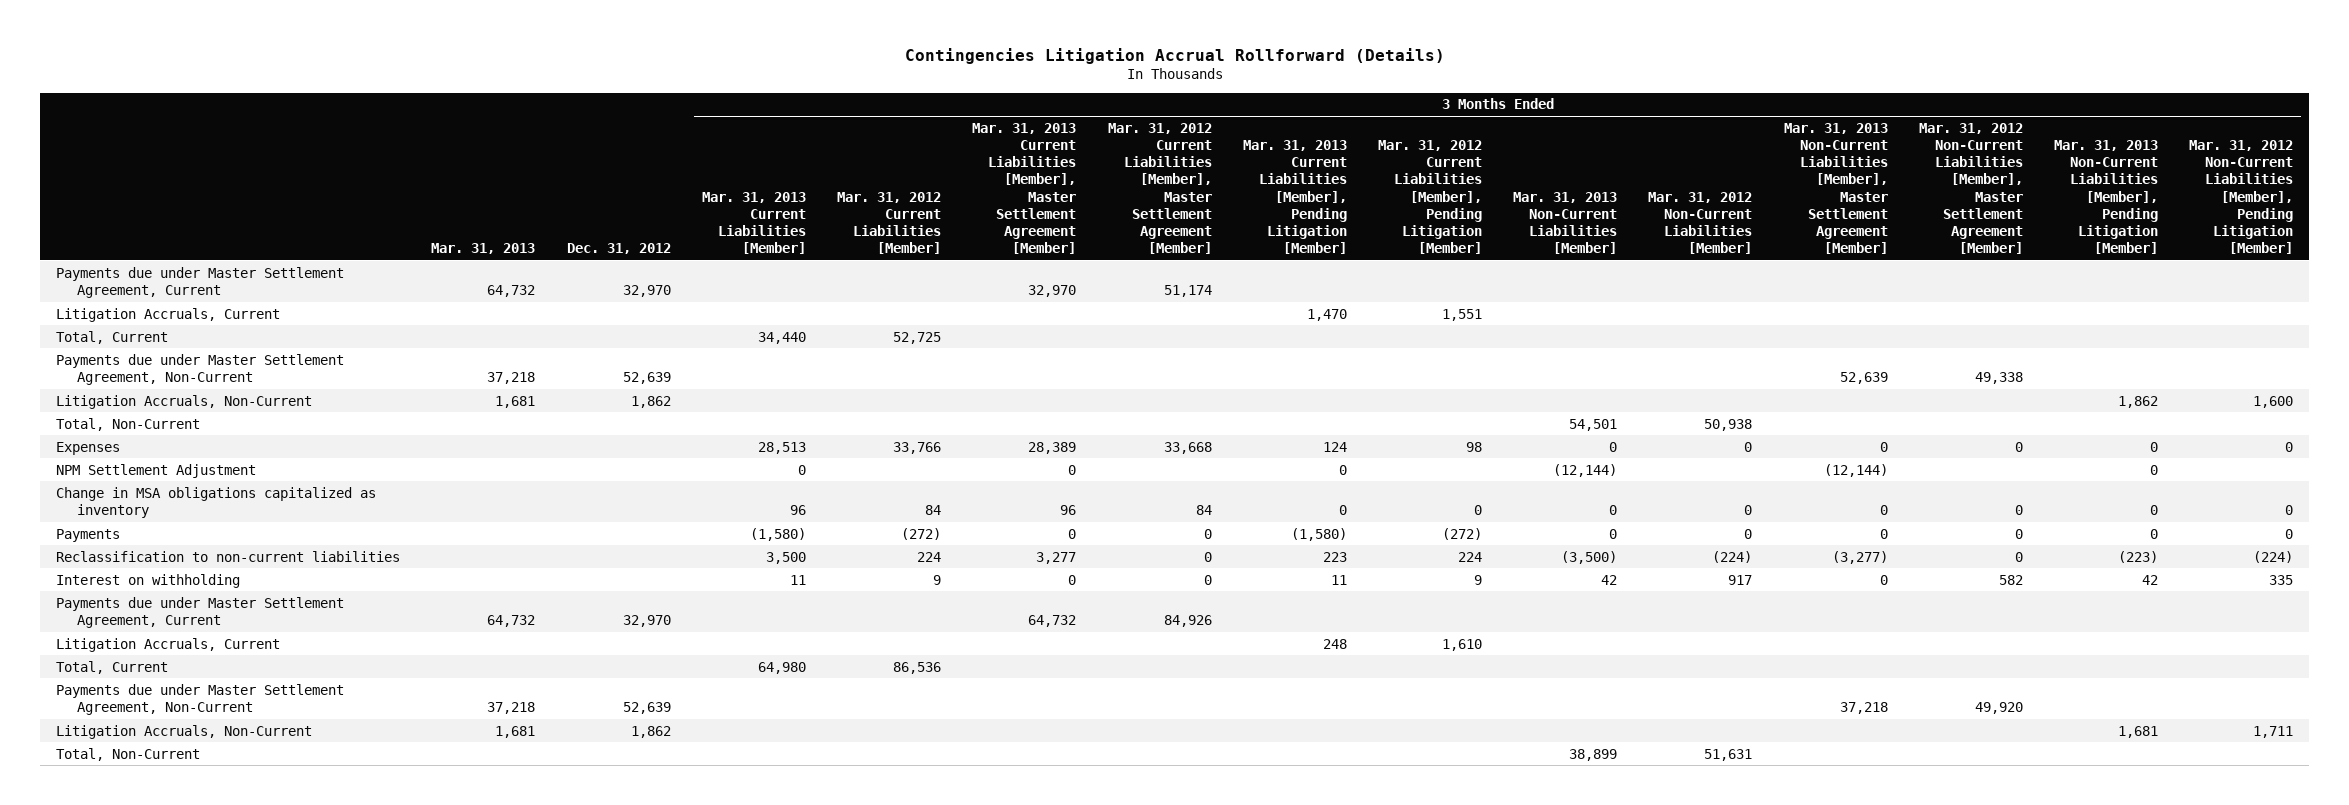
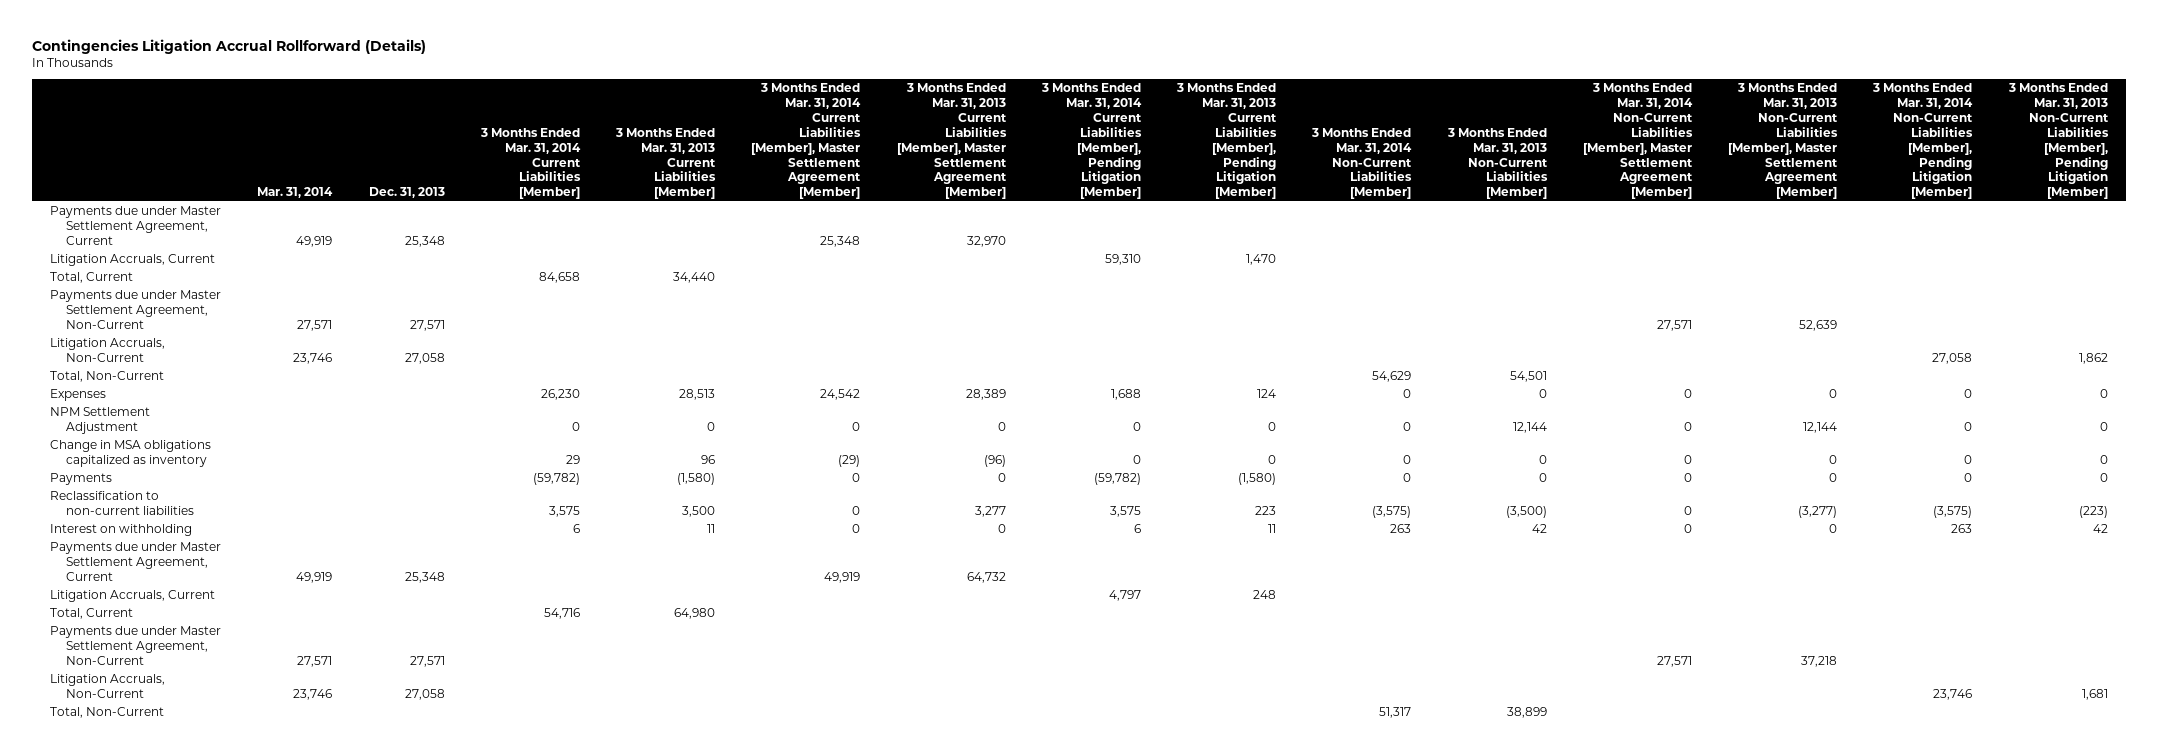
- | Mar. 31, 2013 | Dec. 31, 2012 | 3 Months Ended Mar. 31, 2013 Current Liabilities [Member] | 3 Months Ended Mar. 31, 2012 Current Liabilities [Member] | 3 Months Ended Mar. 31, 2013 Current Liabilities [Member], Master Settlement Agreement [Member] | 3 Months Ended Mar. 31, 2012 Current Liabilities [Member], Master Settlement Agreement [Member] | 3 Months Ended Mar. 31, 2013 Current Liabilities [Member], Pending Litigation [Member] | 3 Months Ended Mar. 31, 2012 Current Liabilities [Member], Pending Litigation [Member] | 3 Months Ended Mar. 31, 2013 Non-Current Liabilities [Member] | 3 Months Ended Mar. 31, 2012 Non-Current Liabilities [Member] | 3 Months Ended Mar. 31, 2013 Non-Current Liabilities [Member], Master Settlement Agreement [Member] | 3 Months Ended Mar. 31, 2012 Non-Current Liabilities [Member], Master Settlement Agreement [Member] | 3 Months Ended Mar. 31, 2013 Non-Current Liabilities [Member], Pending Litigation [Member] | 3 Months Ended Mar. 31, 2012 Non-Current Liabilities [Member], Pending Litigation [Member]
+ | Mar. 31, 2014 | Dec. 31, 2013 | 3 Months Ended Mar. 31, 2014 Current Liabilities [Member] | 3 Months Ended Mar. 31, 2013 Current Liabilities [Member] | 3 Months Ended Mar. 31, 2014 Current Liabilities [Member], Master Settlement Agreement [Member] | 3 Months Ended Mar. 31, 2013 Current Liabilities [Member], Master Settlement Agreement [Member] | 3 Months Ended Mar. 31, 2014 Current Liabilities [Member], Pending Litigation [Member] | 3 Months Ended Mar. 31, 2013 Current Liabilities [Member], Pending Litigation [Member] | 3 Months Ended Mar. 31, 2014 Non-Current Liabilities [Member] | 3 Months Ended Mar. 31, 2013 Non-Current Liabilities [Member] | 3 Months Ended Mar. 31, 2014 Non-Current Liabilities [Member], Master Settlement Agreement [Member] | 3 Months Ended Mar. 31, 2013 Non-Current Liabilities [Member], Master Settlement Agreement [Member] | 3 Months Ended Mar. 31, 2014 Non-Current Liabilities [Member], Pending Litigation [Member] | 3 Months Ended Mar. 31, 2013 Non-Current Liabilities [Member], Pending Litigation [Member]
- NPM Settlement Adjustment | | | 0 | | 0 | | 0 | | (12,144) | | (12,144) | | 0 |
- Change in MSA obligations capitalized as inventory | | | 96 | 84 | 96 | 84 | 0 | 0 | 0 | 0 | 0 | 0 | 0 | 0
+ NPM Settlement Adjustment | | | 0 | 0 | 0 | 0 | 0 | 0 | 0 | 12,144 | 0 | 12,144 | 0 | 0
+ Change in MSA obligations capitalized as inventory | | | 29 | 96 | (29) | (96) | 0 | 0 | 0 | 0 | 0 | 0 | 0 | 0

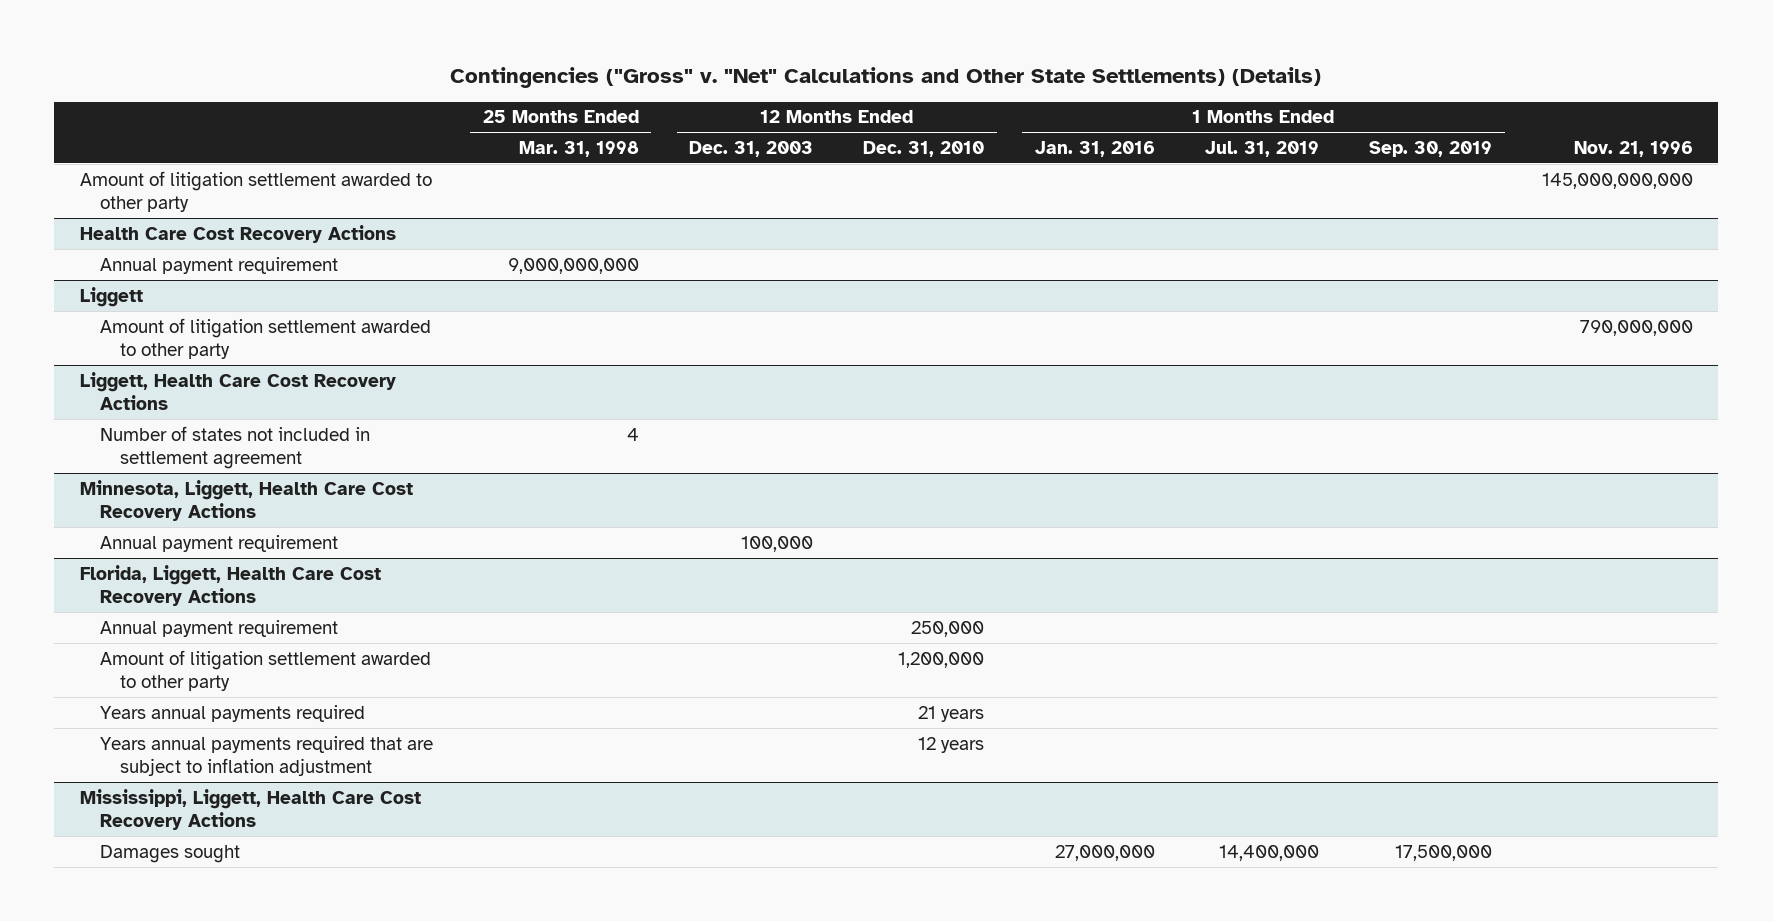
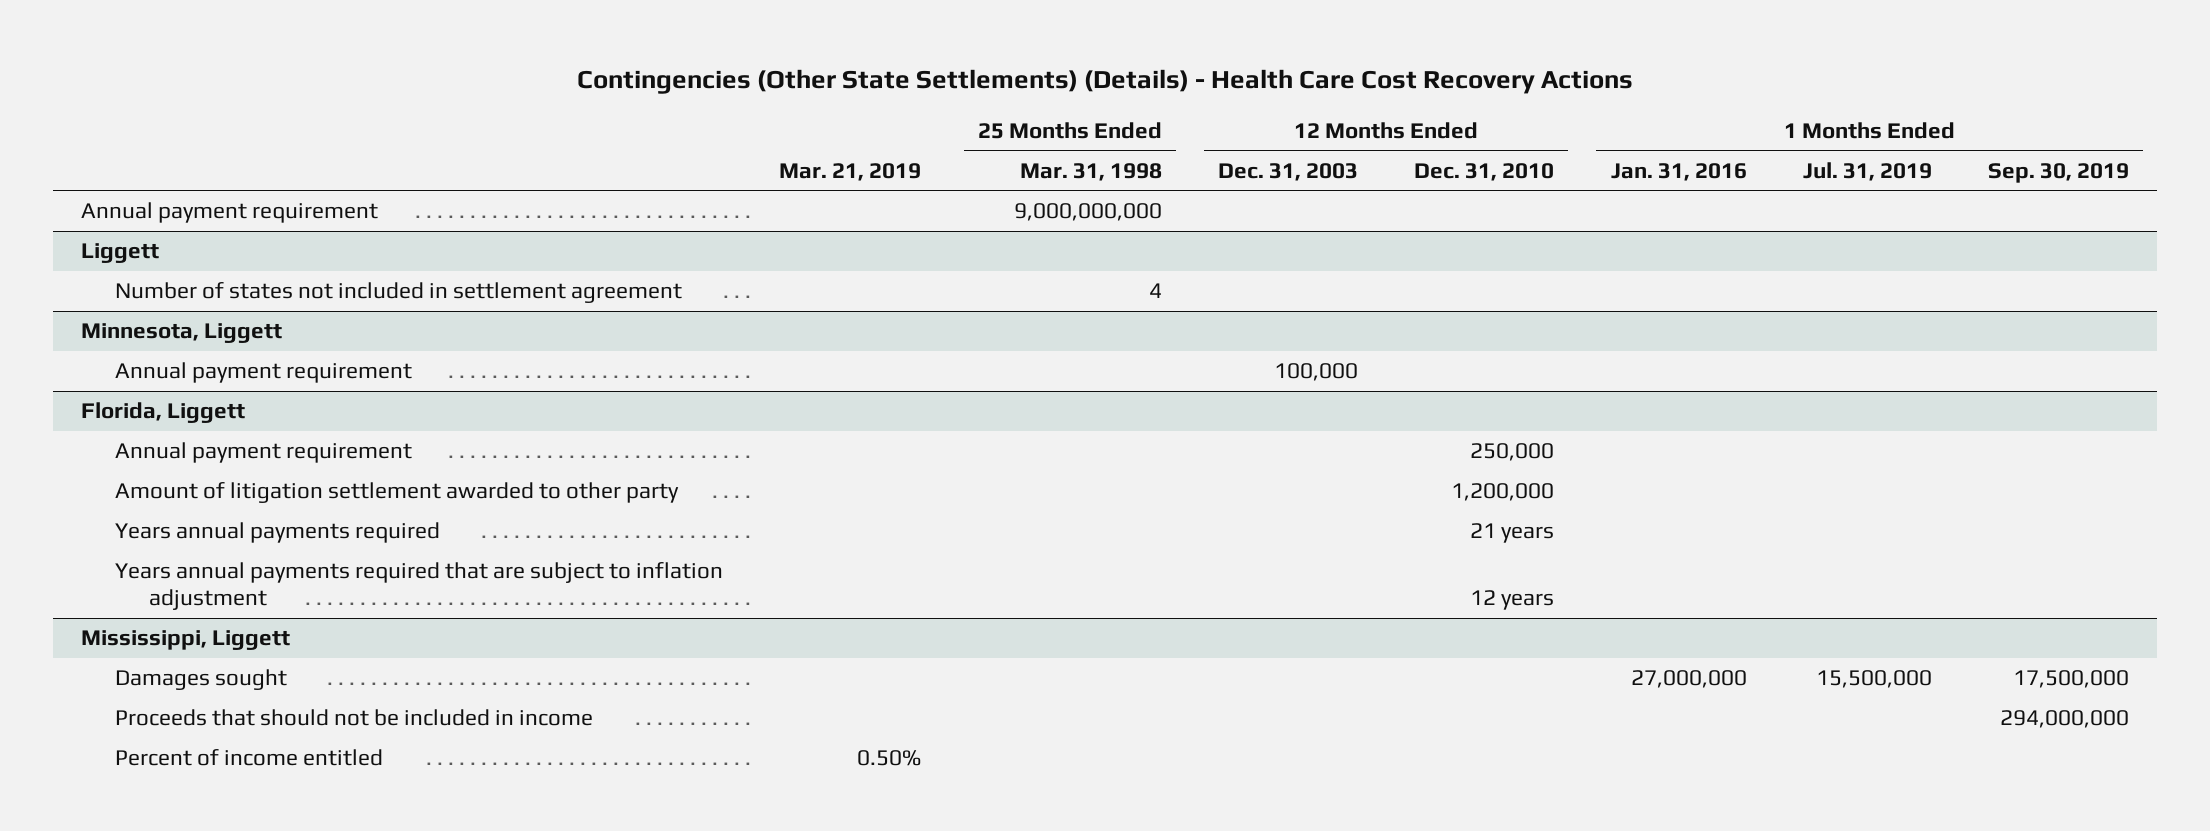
- Contingencies ("Gross" v. "Net" Calculations and Other State Settlements) (Details)
+ Contingencies (Other State Settlements) (Details) - Health Care Cost Recovery Actions
- | 25 Months Ended Mar. 31, 1998 | 12 Months Ended Dec. 31, 2003 | 12 Months Ended Dec. 31, 2010 | 1 Months Ended Jan. 31, 2016 | 1 Months Ended Jul. 31, 2019 | 1 Months Ended Sep. 30, 2019 | Nov. 21, 1996
+ | Mar. 21, 2019 | 25 Months Ended Mar. 31, 1998 | 12 Months Ended Dec. 31, 2003 | 12 Months Ended Dec. 31, 2010 | 1 Months Ended Jan. 31, 2016 | 1 Months Ended Jul. 31, 2019 | 1 Months Ended Sep. 30, 2019
- Amount of litigation settlement awarded to other party | | | | | | | 145,000,000,000
- Health Care Cost Recovery Actions
- Annual payment requirement | 9,000,000,000 | | | | | |
+ Annual payment requirement | | 9,000,000,000 | | | | |
@ Liggett
- Amount of litigation settlement awarded to other party | | | | | | | 790,000,000
- Liggett, Health Care Cost Recovery Actions
- Number of states not included in settlement agreement | 4 | | | | | |
- Minnesota, Liggett, Health Care Cost Recovery Actions
@ Liggett
+ Number of states not included in settlement agreement | | 4 | | | | |
+ Minnesota, Liggett
- Florida, Liggett, Health Care Cost Recovery Actions
+ Florida, Liggett
- Mississippi, Liggett, Health Care Cost Recovery Actions
- Damages sought | | | | 27,000,000 | 14,400,000 | 17,500,000 |
+ Mississippi, Liggett
+ Damages sought | | | | | 27,000,000 | 15,500,000 | 17,500,000
+ Proceeds that should not be included in income | | | | | | | 294,000,000
+ Percent of income entitled | 0.50% | | | | | |

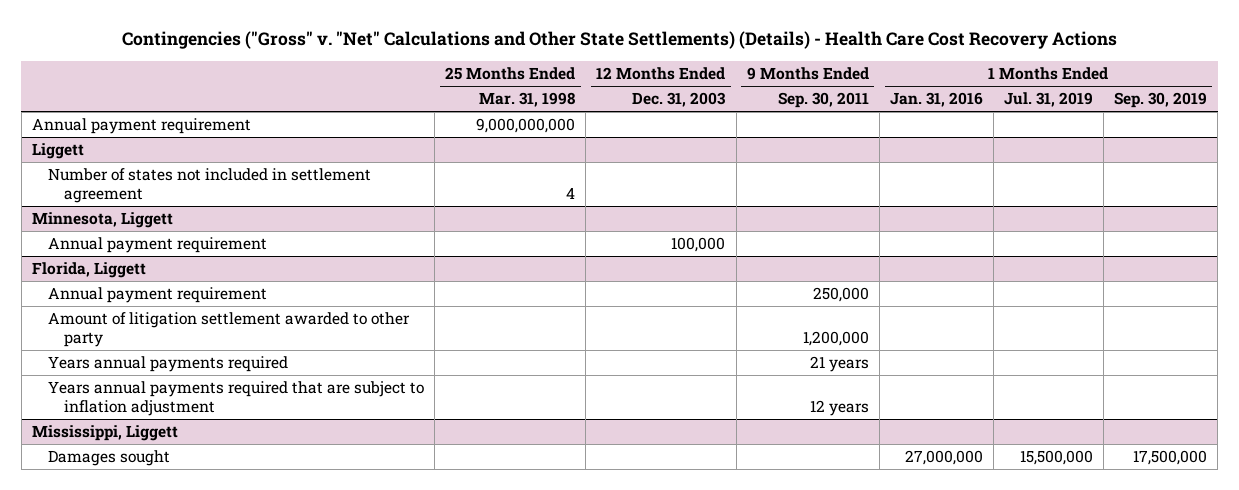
- Contingencies (Other State Settlements) (Details) - Health Care Cost Recovery Actions
+ Contingencies ("Gross" v. "Net" Calculations and Other State Settlements) (Details) - Health Care Cost Recovery Actions
- | Mar. 21, 2019 | 25 Months Ended Mar. 31, 1998 | 12 Months Ended Dec. 31, 2003 | 12 Months Ended Dec. 31, 2010 | 1 Months Ended Jan. 31, 2016 | 1 Months Ended Jul. 31, 2019 | 1 Months Ended Sep. 30, 2019
+ | 25 Months Ended Mar. 31, 1998 | 12 Months Ended Dec. 31, 2003 | 9 Months Ended Sep. 30, 2011 | 1 Months Ended Jan. 31, 2016 | 1 Months Ended Jul. 31, 2019 | 1 Months Ended Sep. 30, 2019
@ Mississippi, Liggett
- Proceeds that should not be included in income | | | | | | | 294,000,000
- Percent of income entitled | 0.50% | | | | | |

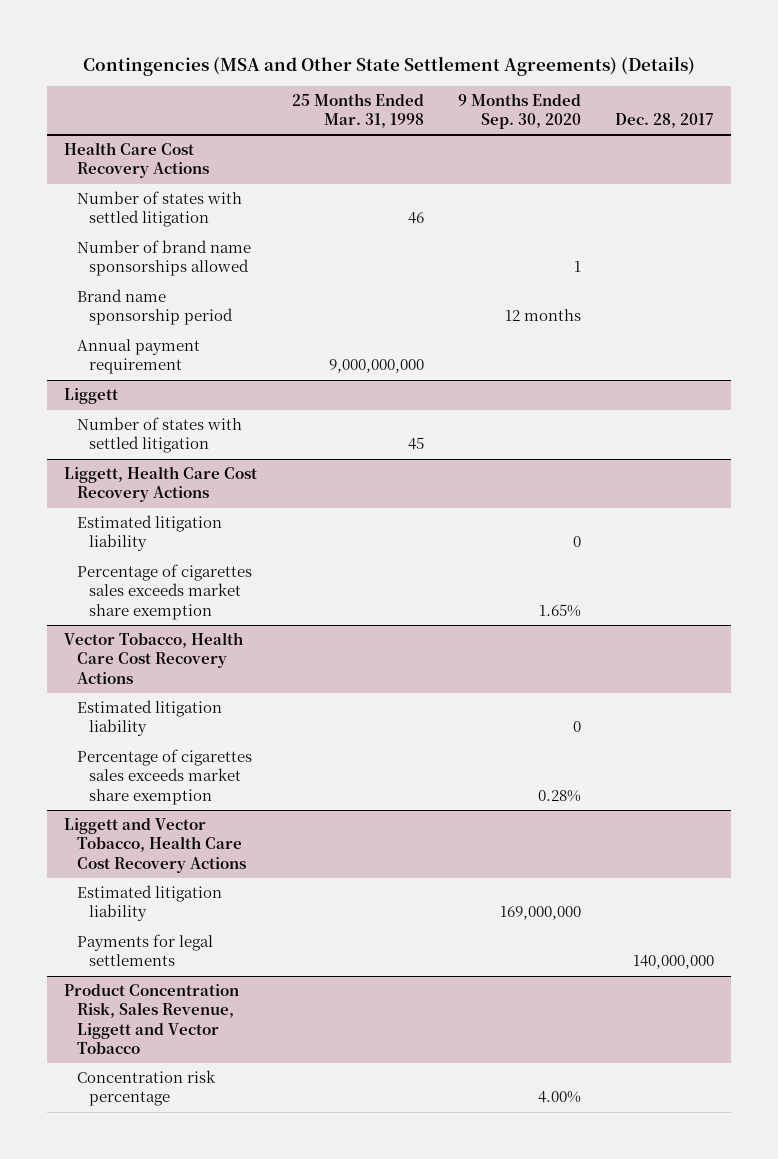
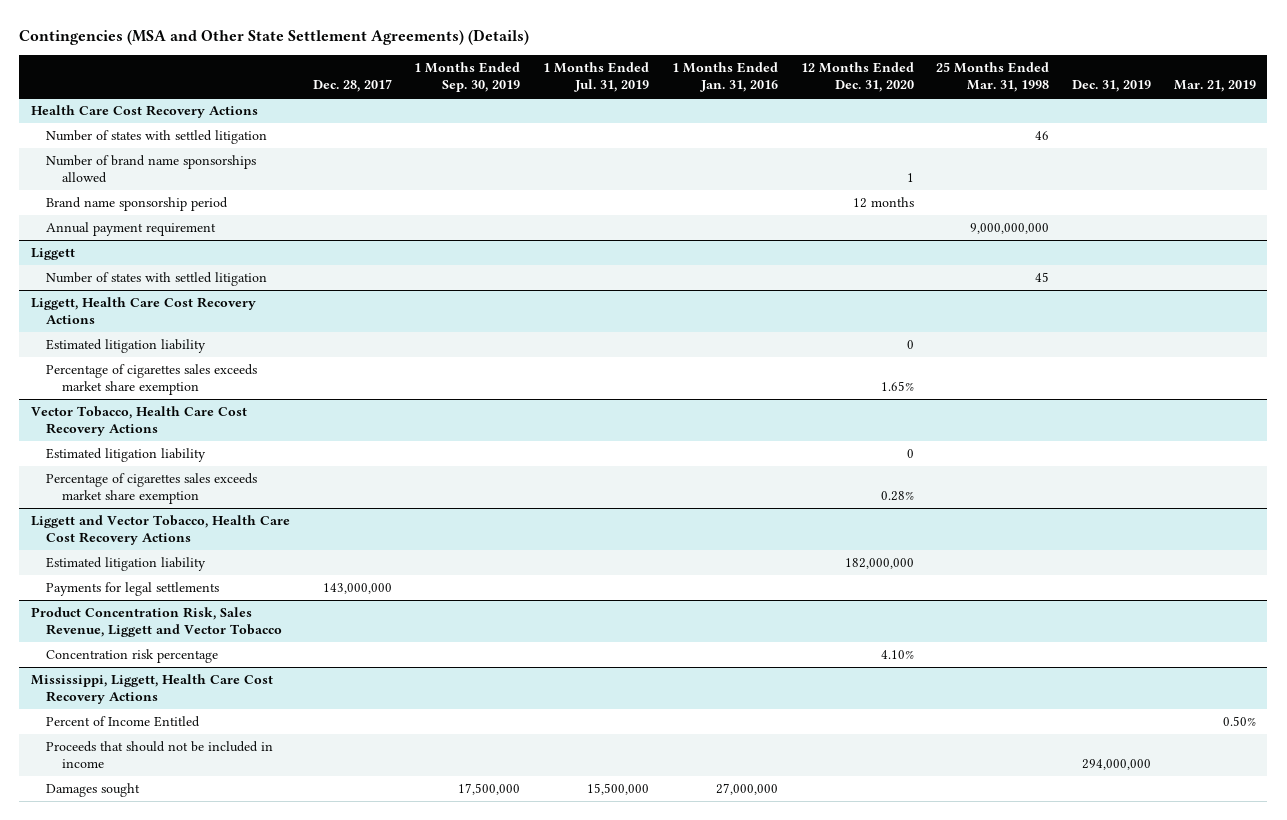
- | 25 Months Ended Mar. 31, 1998 | 9 Months Ended Sep. 30, 2020 | Dec. 28, 2017
+ | Dec. 28, 2017 | 1 Months Ended Sep. 30, 2019 | 1 Months Ended Jul. 31, 2019 | 1 Months Ended Jan. 31, 2016 | 12 Months Ended Dec. 31, 2020 | 25 Months Ended Mar. 31, 1998 | Dec. 31, 2019 | Mar. 21, 2019
@ Liggett and Vector Tobacco, Health Care Cost Recovery Actions
- Payments for legal settlements | | | 140,000,000
+ Payments for legal settlements | 143,000,000 | | | | | | |
+ Mississippi, Liggett, Health Care Cost Recovery Actions
+ Percent of Income Entitled | | | | | | | | 0.50%
+ Proceeds that should not be included in income | | | | | | | 294,000,000 |
+ Damages sought | | 17,500,000 | 15,500,000 | 27,000,000 | | | |

